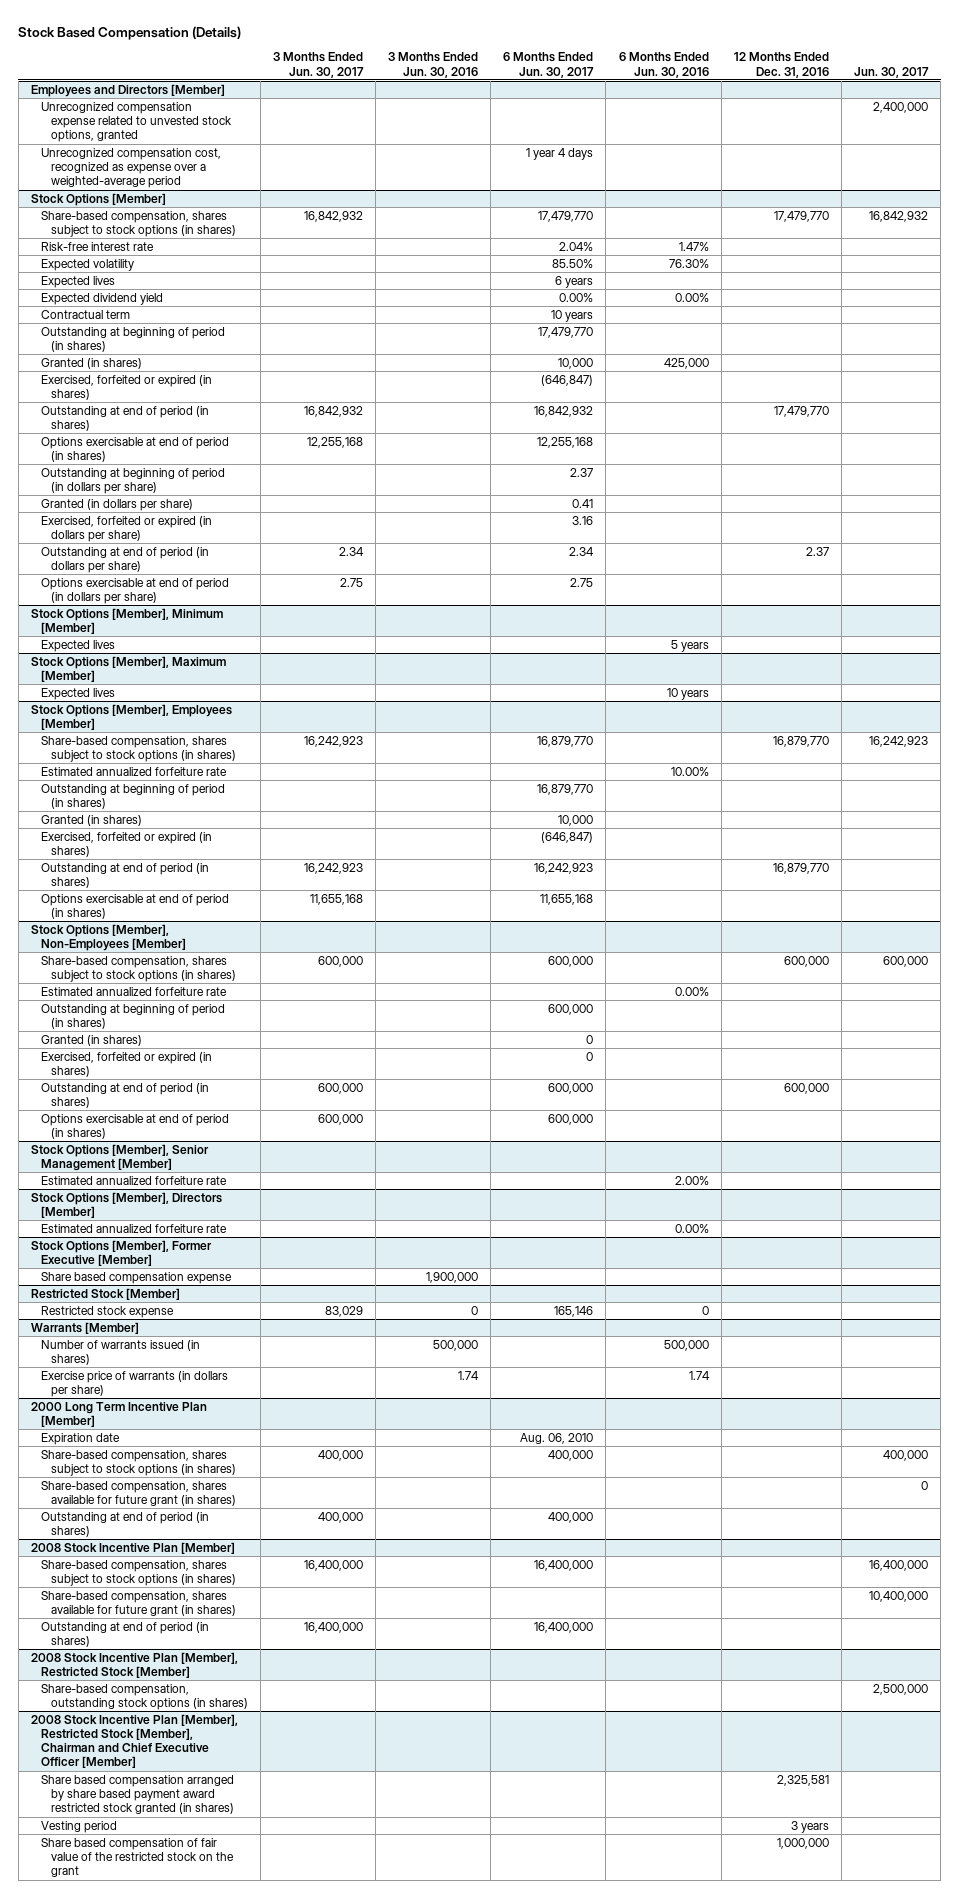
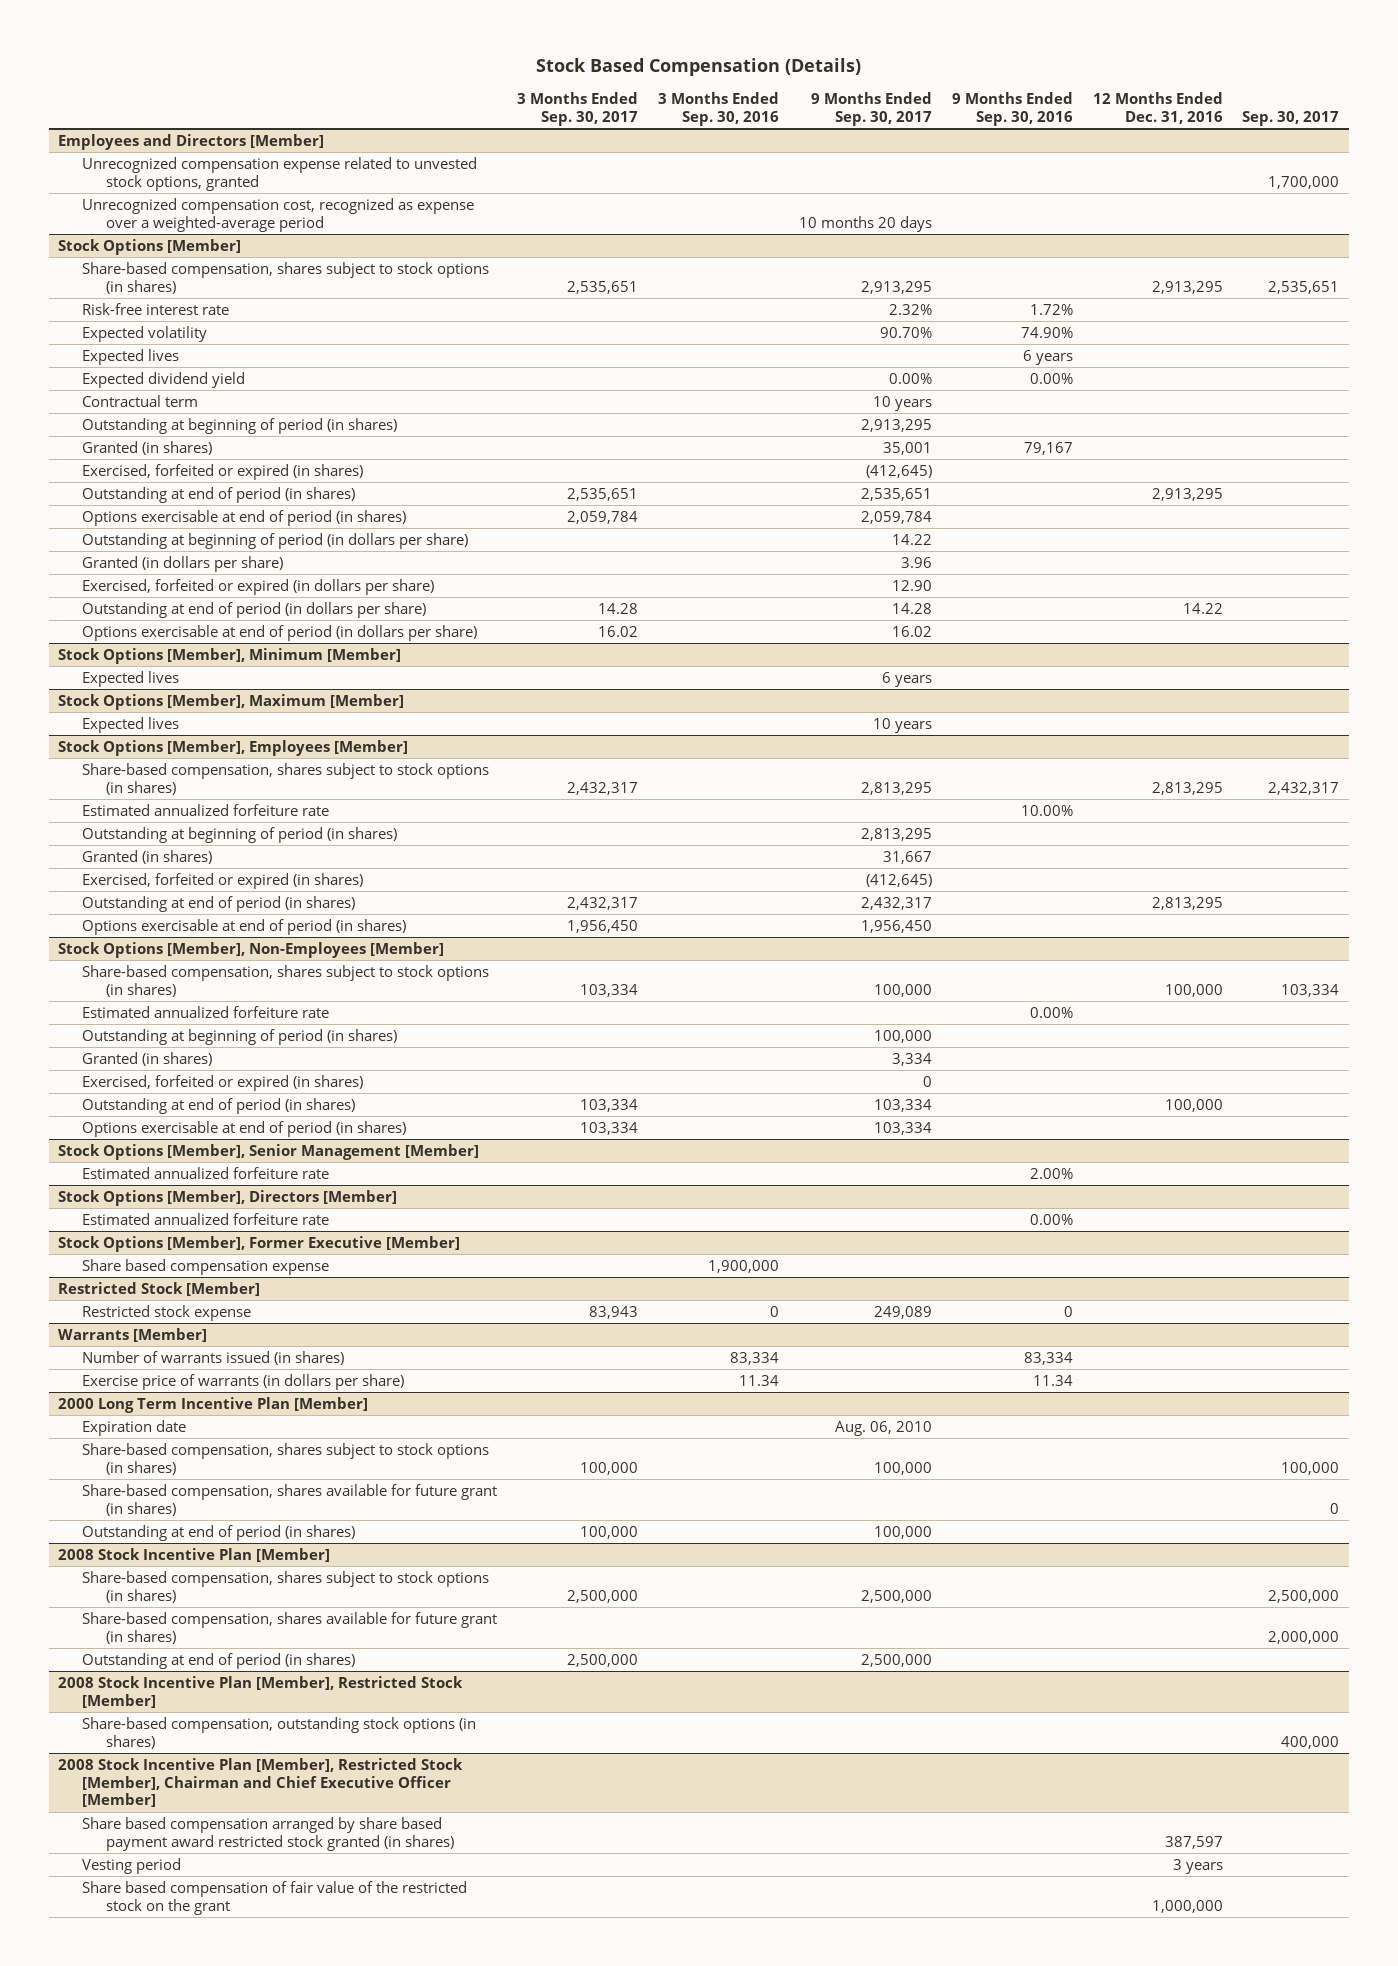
- | 3 Months Ended Jun. 30, 2017 | 3 Months Ended Jun. 30, 2016 | 6 Months Ended Jun. 30, 2017 | 6 Months Ended Jun. 30, 2016 | 12 Months Ended Dec. 31, 2016 | Jun. 30, 2017
+ | 3 Months Ended Sep. 30, 2017 | 3 Months Ended Sep. 30, 2016 | 9 Months Ended Sep. 30, 2017 | 9 Months Ended Sep. 30, 2016 | 12 Months Ended Dec. 31, 2016 | Sep. 30, 2017
@ Stock Options [Member]
- Share-based compensation, shares subject to stock options (in shares) | 16,842,932 | | 17,479,770 | | 17,479,770 | 16,842,932
+ Share-based compensation, shares subject to stock options (in shares) | 2,535,651 | | 2,913,295 | | 2,913,295 | 2,535,651
- Outstanding at end of period (in shares) | 16,842,932 | | 16,842,932 | | 17,479,770 |
+ Outstanding at end of period (in shares) | 2,535,651 | | 2,535,651 | | 2,913,295 |
- Outstanding at end of period (in dollars per share) | 2.34 | | 2.34 | | 2.37 |
+ Outstanding at end of period (in dollars per share) | 14.28 | | 14.28 | | 14.22 |
@ Stock Options [Member], Employees [Member]
- Share-based compensation, shares subject to stock options (in shares) | 16,242,923 | | 16,879,770 | | 16,879,770 | 16,242,923
+ Share-based compensation, shares subject to stock options (in shares) | 2,432,317 | | 2,813,295 | | 2,813,295 | 2,432,317
- Outstanding at end of period (in shares) | 16,242,923 | | 16,242,923 | | 16,879,770 |
+ Outstanding at end of period (in shares) | 2,432,317 | | 2,432,317 | | 2,813,295 |
@ Stock Options [Member], Non-Employees [Member]
- Share-based compensation, shares subject to stock options (in shares) | 600,000 | | 600,000 | | 600,000 | 600,000
+ Share-based compensation, shares subject to stock options (in shares) | 103,334 | | 100,000 | | 100,000 | 103,334
- Outstanding at end of period (in shares) | 600,000 | | 600,000 | | 600,000 |
+ Outstanding at end of period (in shares) | 103,334 | | 103,334 | | 100,000 |
@ 2008 Stock Incentive Plan [Member], Restricted Stock [Member], Chairman and Chief Executive Officer [Member]
- Share based compensation arranged by share based payment award restricted stock granted (in shares) | | | | | 2,325,581 |
+ Share based compensation arranged by share based payment award restricted stock granted (in shares) | | | | | 387,597 |

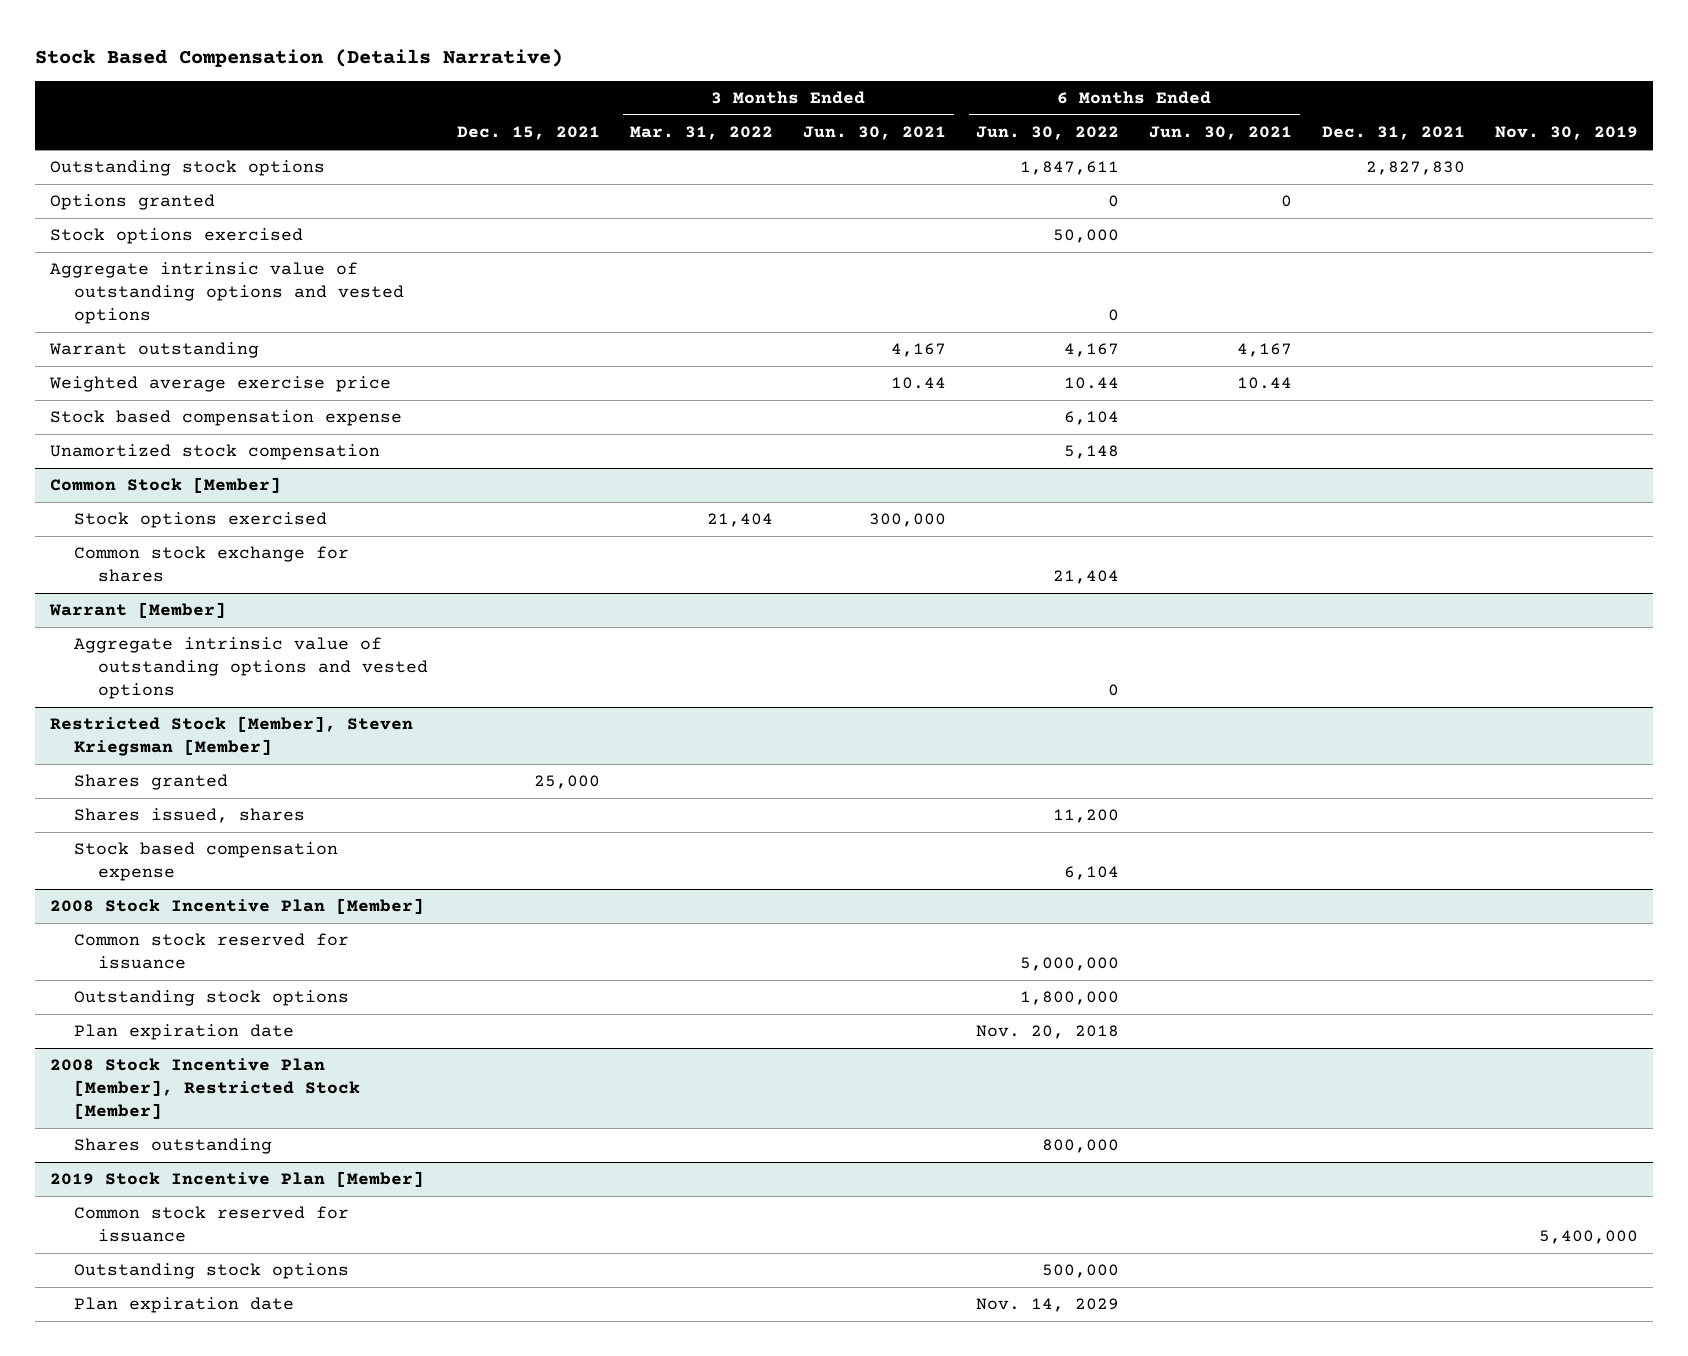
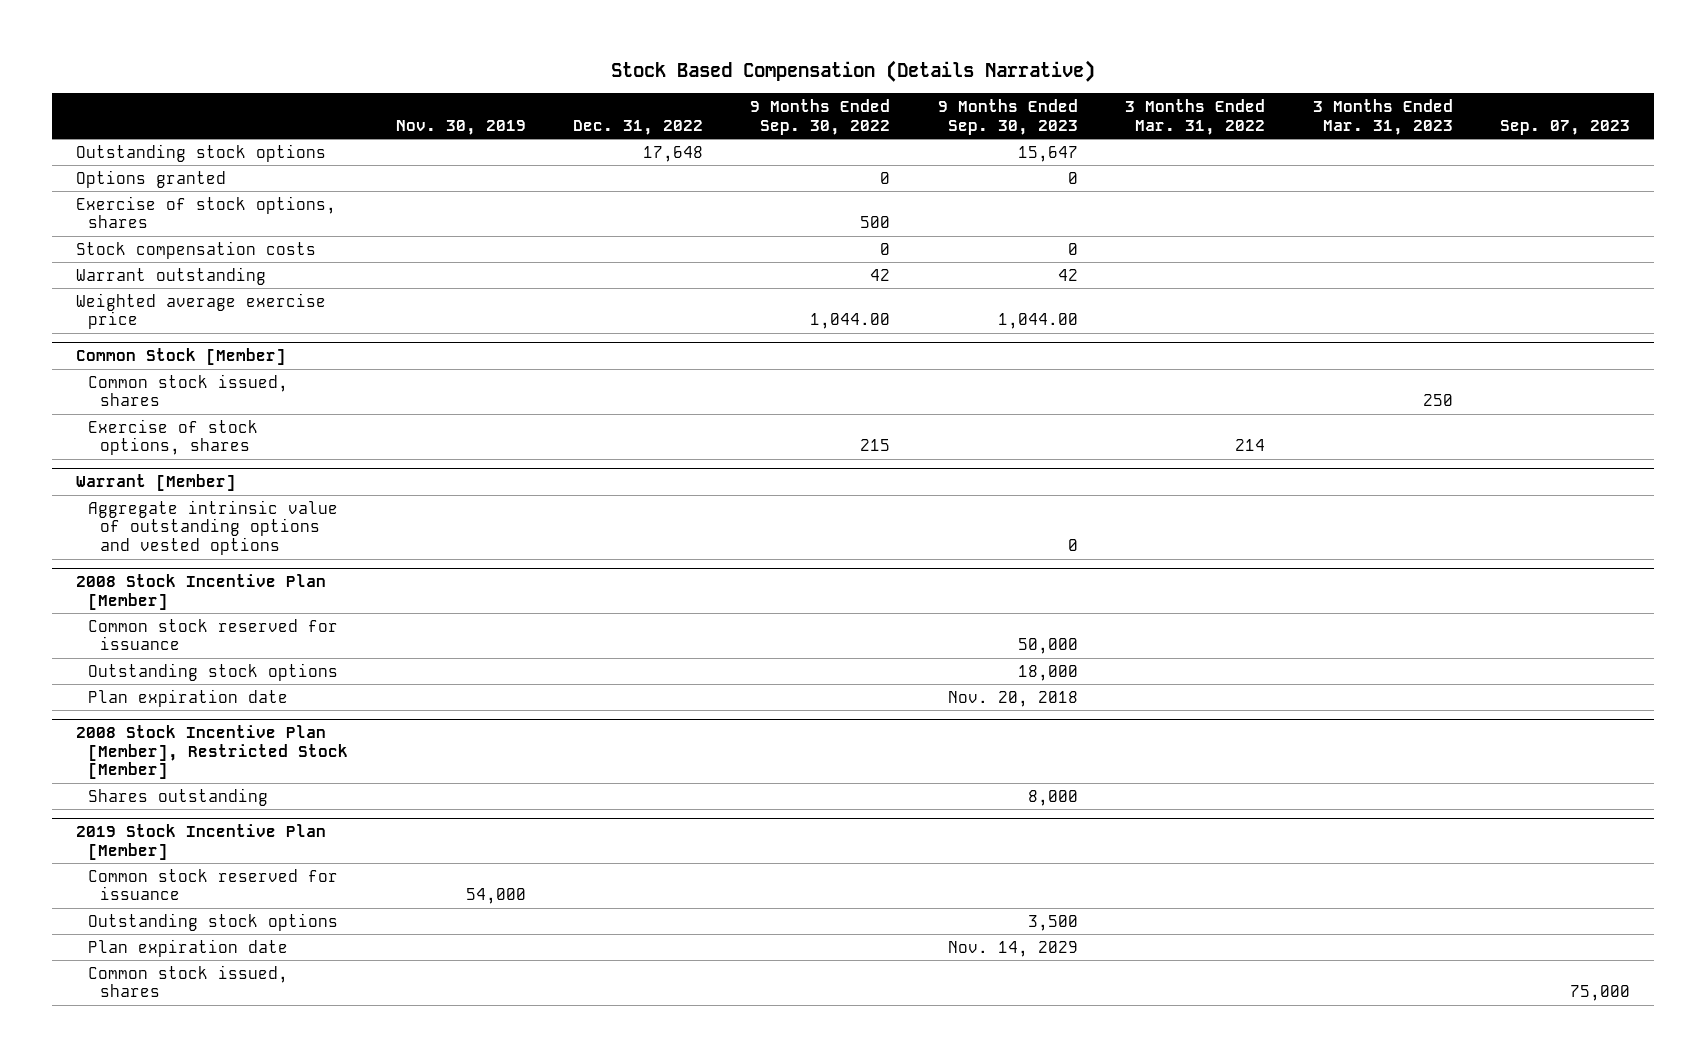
- | Dec. 15, 2021 | 3 Months Ended Mar. 31, 2022 | 3 Months Ended Jun. 30, 2021 | 6 Months Ended Jun. 30, 2022 | 6 Months Ended Jun. 30, 2021 | Dec. 31, 2021 | Nov. 30, 2019
+ | Nov. 30, 2019 | Dec. 31, 2022 | 9 Months Ended Sep. 30, 2022 | 9 Months Ended Sep. 30, 2023 | 3 Months Ended Mar. 31, 2022 | 3 Months Ended Mar. 31, 2023 | Sep. 07, 2023
- Stock options exercised | | | | 50,000 | | |
- Aggregate intrinsic value of outstanding options and vested options | | | | 0 | | |
+ Exercise of stock options, shares | | | 500 | | | |
+ Stock compensation costs | | | 0 | 0 | | |
- Stock based compensation expense | | | | 6,104 | | |
- Unamortized stock compensation | | | | 5,148 | | |
@ Common Stock [Member]
- Stock options exercised | | 21,404 | 300,000 | | | |
- Common stock exchange for shares | | | | 21,404 | | |
+ Common stock issued, shares | | | | | | 250 |
+ Exercise of stock options, shares | | | 215 | | 214 | |
- Restricted Stock [Member], Steven Kriegsman [Member]
- Shares granted | 25,000 | | | | | |
- Shares issued, shares | | | | 11,200 | | |
- Stock based compensation expense | | | | 6,104 | | |
@ 2019 Stock Incentive Plan [Member]
- Common stock reserved for issuance | | | | | | | 5,400,000
+ Common stock reserved for issuance | 54,000 | | | | | |
+ Common stock issued, shares | | | | | | | 75,000

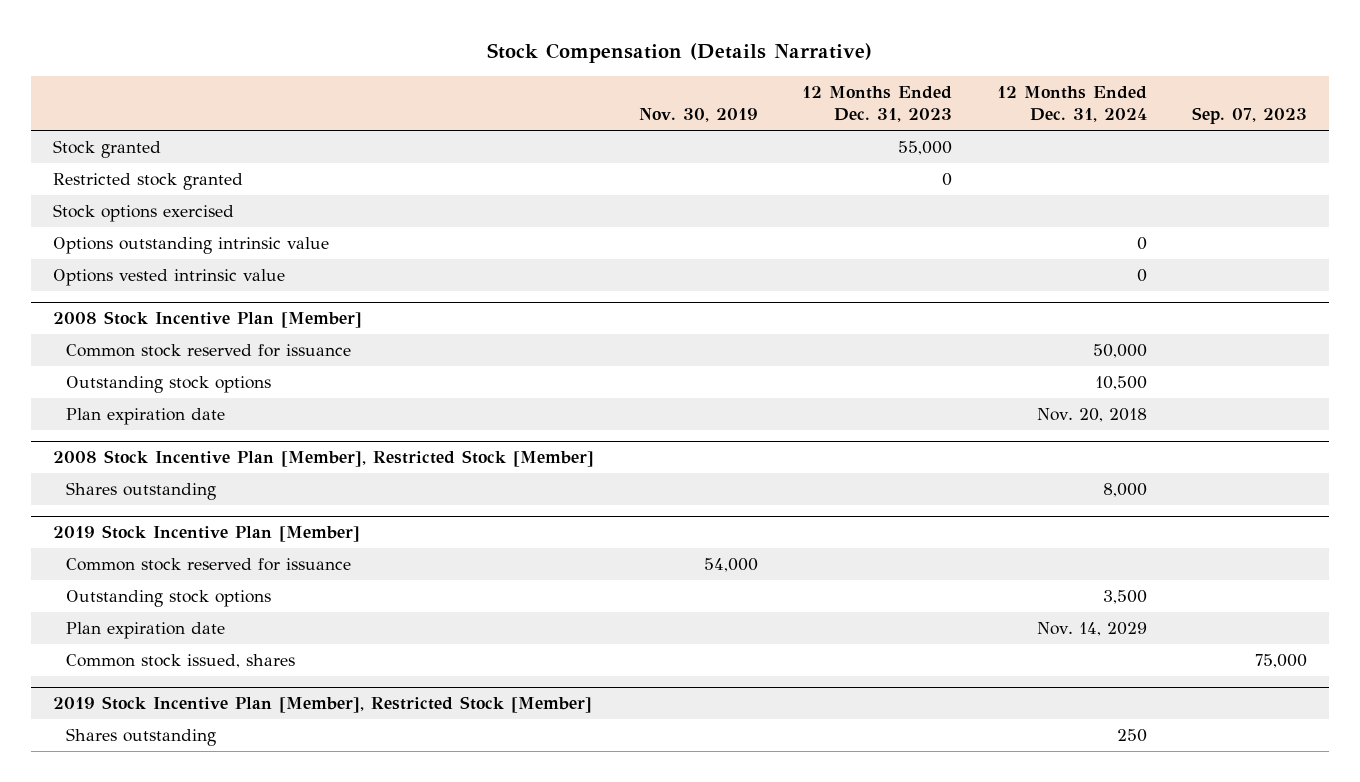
- Stock Based Compensation (Details Narrative)
+ Stock Compensation (Details Narrative)
- | Nov. 30, 2019 | Dec. 31, 2022 | 9 Months Ended Sep. 30, 2022 | 9 Months Ended Sep. 30, 2023 | 3 Months Ended Mar. 31, 2022 | 3 Months Ended Mar. 31, 2023 | Sep. 07, 2023
+ | Nov. 30, 2019 | 12 Months Ended Dec. 31, 2023 | 12 Months Ended Dec. 31, 2024 | Sep. 07, 2023
- Outstanding stock options | | 17,648 | | 15,647 | | |
- Options granted | | | 0 | 0 | | |
- Exercise of stock options, shares | | | 500 | | | |
- Stock compensation costs | | | 0 | 0 | | |
- Warrant outstanding | | | 42 | 42 | | |
- Weighted average exercise price | | | 1,044.00 | 1,044.00 | | |
- Common Stock [Member]
- Common stock issued, shares | | | | | | 250 |
- Exercise of stock options, shares | | | 215 | | 214 | |
- Warrant [Member]
- Aggregate intrinsic value of outstanding options and vested options | | | | 0 | | |
+ Stock granted | | 55,000 | |
+ Restricted stock granted | | 0 | |
+ Stock options exercised
+ Options outstanding intrinsic value | | | 0 |
+ Options vested intrinsic value | | | 0 |
+ 2019 Stock Incentive Plan [Member], Restricted Stock [Member]
+ Shares outstanding | | | 250 |

